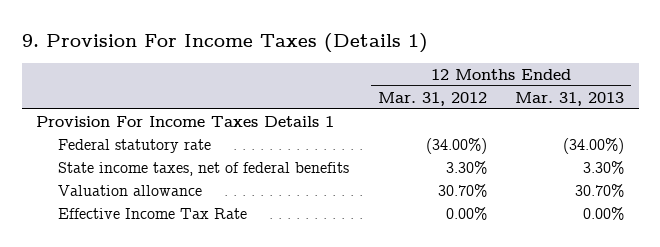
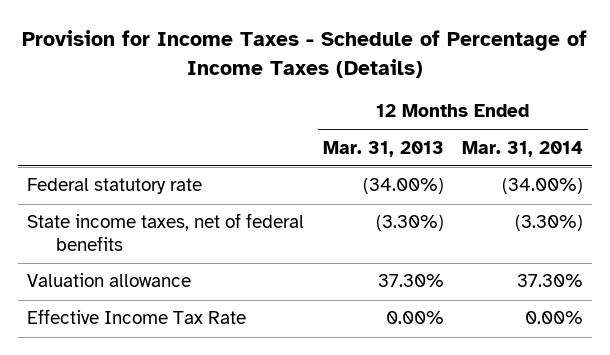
- 9. Provision For Income Taxes (Details 1)
+ Provision for Income Taxes - Schedule of Percentage of Income Taxes (Details)
- | 12 Months Ended Mar. 31, 2012 | 12 Months Ended Mar. 31, 2013
+ | 12 Months Ended Mar. 31, 2013 | 12 Months Ended Mar. 31, 2014
- Provision For Income Taxes Details 1
- State income taxes, net of federal benefits | 3.30% | 3.30%
- Valuation allowance | 30.70% | 30.70%
+ State income taxes, net of federal benefits | (3.30%) | (3.30%)
+ Valuation allowance | 37.30% | 37.30%

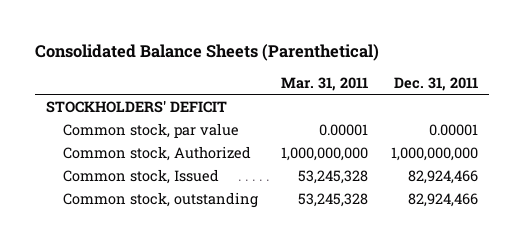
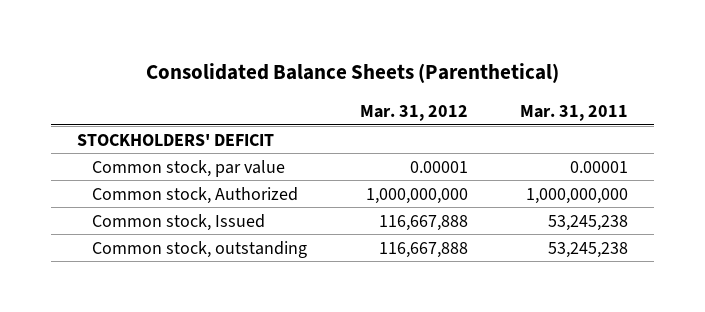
- | Mar. 31, 2011 | Dec. 31, 2011
+ | Mar. 31, 2012 | Mar. 31, 2011
- Common stock, Issued | 53,245,328 | 82,924,466
- Common stock, outstanding | 53,245,328 | 82,924,466
+ Common stock, Issued | 116,667,888 | 53,245,238
+ Common stock, outstanding | 116,667,888 | 53,245,238

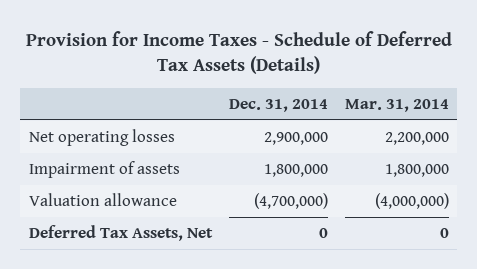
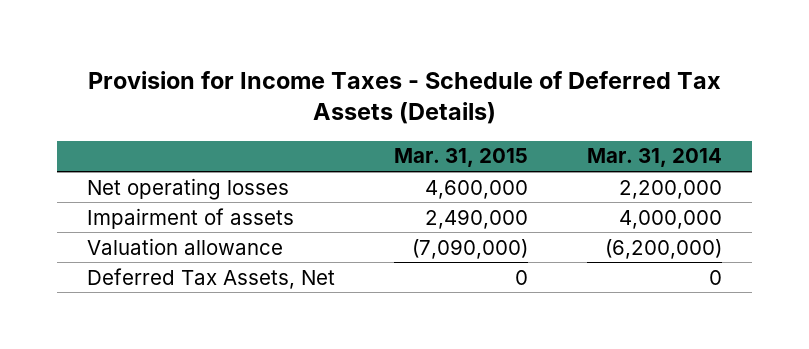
- | Dec. 31, 2014 | Mar. 31, 2014
+ | Mar. 31, 2015 | Mar. 31, 2014
- Impairment of assets | 1,800,000 | 1,800,000
- Valuation allowance | (4,700,000) | (4,000,000)
+ Impairment of assets | 2,490,000 | 4,000,000
+ Valuation allowance | (7,090,000) | (6,200,000)

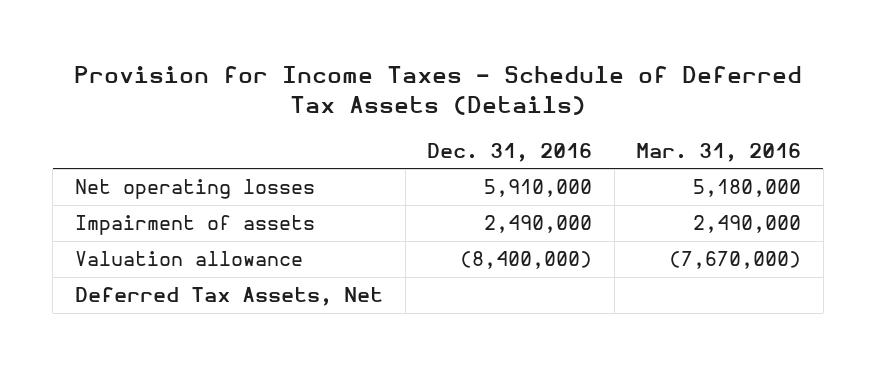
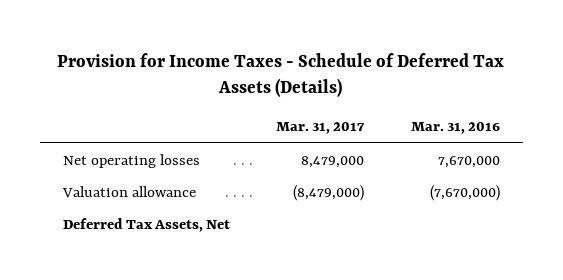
- | Dec. 31, 2016 | Mar. 31, 2016
+ | Mar. 31, 2017 | Mar. 31, 2016
- Net operating losses | 5,910,000 | 5,180,000
- Impairment of assets | 2,490,000 | 2,490,000
+ Net operating losses | 8,479,000 | 7,670,000

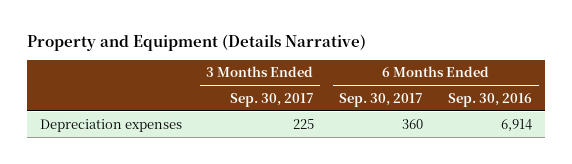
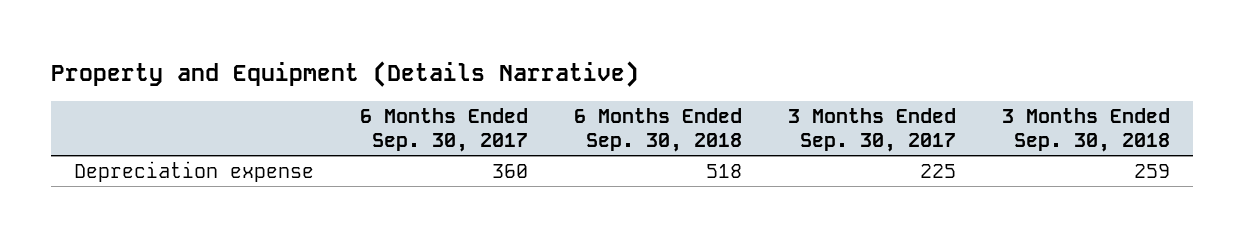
- | 3 Months Ended Sep. 30, 2017 | 6 Months Ended Sep. 30, 2017 | 6 Months Ended Sep. 30, 2016
+ | 6 Months Ended Sep. 30, 2017 | 6 Months Ended Sep. 30, 2018 | 3 Months Ended Sep. 30, 2017 | 3 Months Ended Sep. 30, 2018
- Depreciation expenses | 225 | 360 | 6,914
+ Depreciation expense | 360 | 518 | 225 | 259

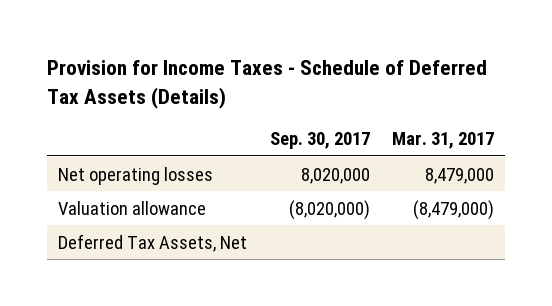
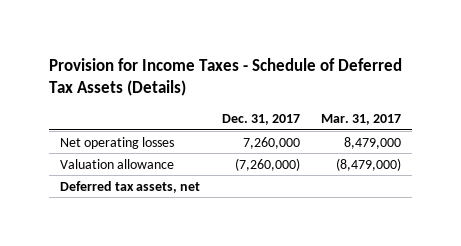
- | Sep. 30, 2017 | Mar. 31, 2017
+ | Dec. 31, 2017 | Mar. 31, 2017
- Deferred Tax Assets, Net
+ Deferred tax assets, net

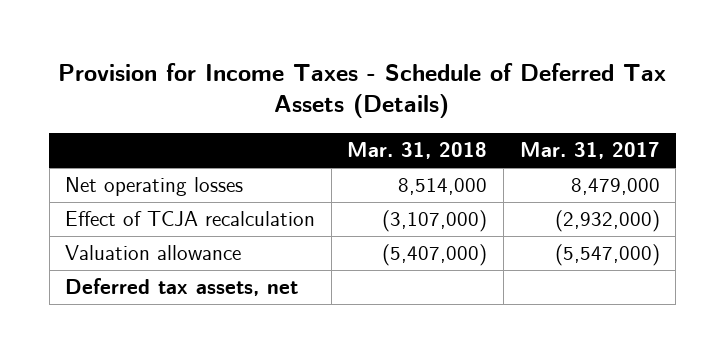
- | Dec. 31, 2017 | Mar. 31, 2017
+ | Mar. 31, 2018 | Mar. 31, 2017
- Valuation allowance | (7,260,000) | (8,479,000)
+ Effect of TCJA recalculation | (3,107,000) | (2,932,000)
+ Valuation allowance | (5,407,000) | (5,547,000)

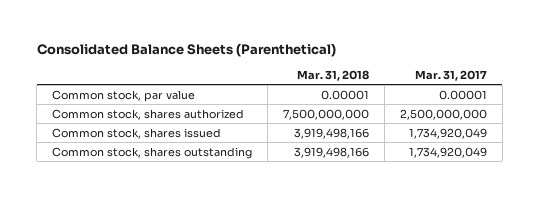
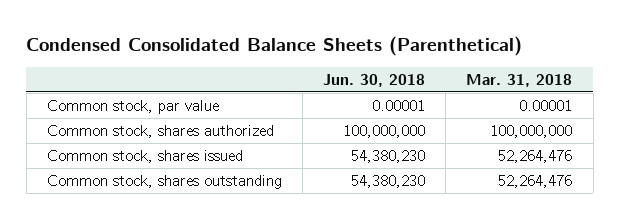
- Consolidated Balance Sheets (Parenthetical)
+ Condensed Consolidated Balance Sheets (Parenthetical)
- | Mar. 31, 2018 | Mar. 31, 2017
+ | Jun. 30, 2018 | Mar. 31, 2018
- Common stock, shares authorized | 7,500,000,000 | 2,500,000,000
- Common stock, shares issued | 3,919,498,166 | 1,734,920,049
- Common stock, shares outstanding | 3,919,498,166 | 1,734,920,049
+ Common stock, shares authorized | 100,000,000 | 100,000,000
+ Common stock, shares issued | 54,380,230 | 52,264,476
+ Common stock, shares outstanding | 54,380,230 | 52,264,476

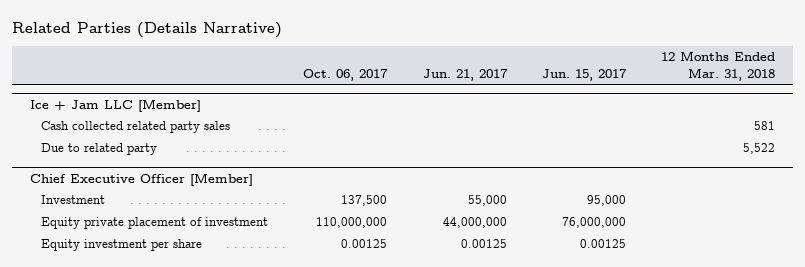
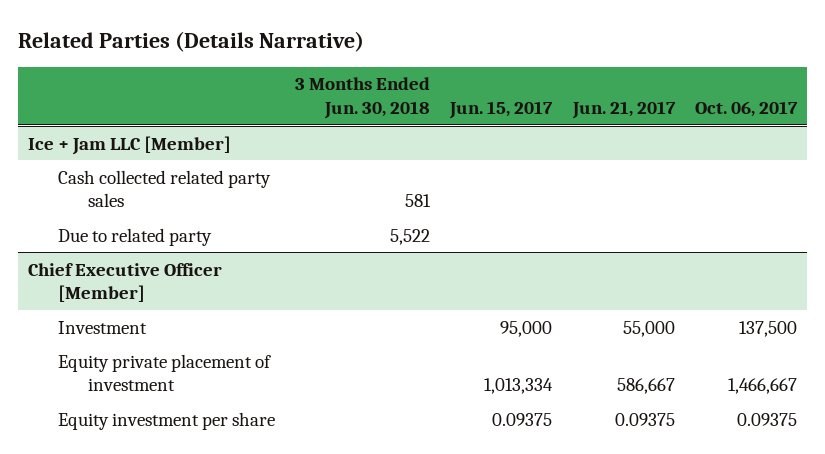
- | Oct. 06, 2017 | Jun. 21, 2017 | Jun. 15, 2017 | 12 Months Ended Mar. 31, 2018
+ | 3 Months Ended Jun. 30, 2018 | Jun. 15, 2017 | Jun. 21, 2017 | Oct. 06, 2017
@ Chief Executive Officer [Member]
- Equity private placement of investment | 110,000,000 | 44,000,000 | 76,000,000 |
- Equity investment per share | 0.00125 | 0.00125 | 0.00125 |
+ Equity private placement of investment | | 1,013,334 | 586,667 | 1,466,667
+ Equity investment per share | | 0.09375 | 0.09375 | 0.09375

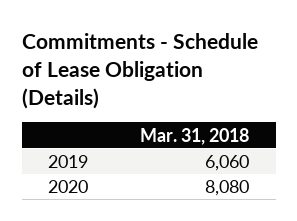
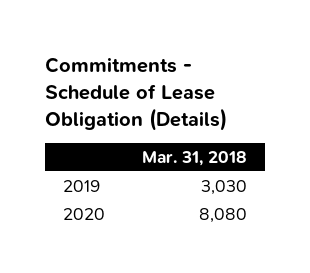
- 2019 | 6,060
+ 2019 | 3,030

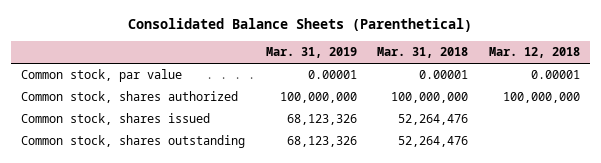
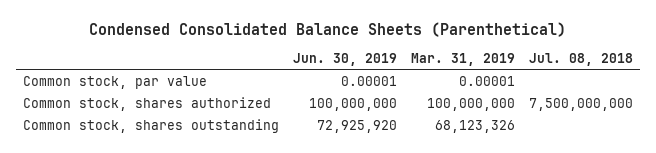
- Consolidated Balance Sheets (Parenthetical)
+ Condensed Consolidated Balance Sheets (Parenthetical)
- | Mar. 31, 2019 | Mar. 31, 2018 | Mar. 12, 2018
+ | Jun. 30, 2019 | Mar. 31, 2019 | Jul. 08, 2018
- Common stock, shares issued | 68,123,326 | 52,264,476 |

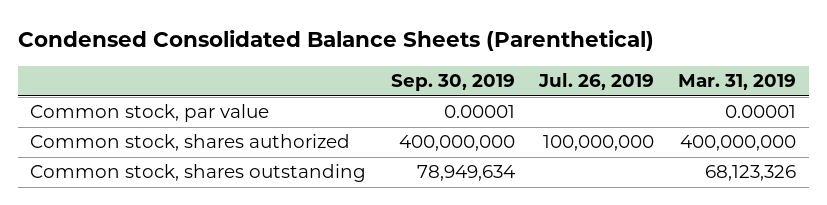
- | Jun. 30, 2019 | Mar. 31, 2019 | Jul. 08, 2018
+ | Sep. 30, 2019 | Jul. 26, 2019 | Mar. 31, 2019
- Common stock, shares authorized | 100,000,000 | 100,000,000 | 7,500,000,000
+ Common stock, shares authorized | 400,000,000 | 100,000,000 | 400,000,000

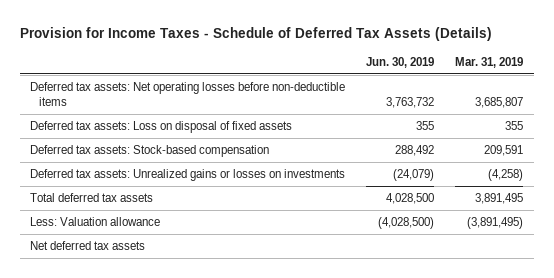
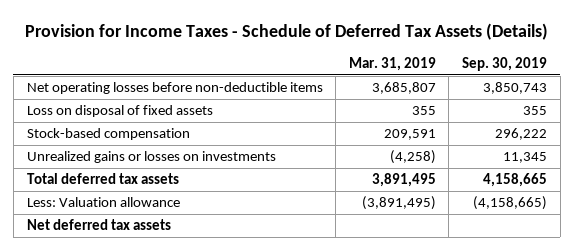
- | Jun. 30, 2019 | Mar. 31, 2019
+ | Mar. 31, 2019 | Sep. 30, 2019
- Deferred tax assets: Net operating losses before non-deductible items | 3,763,732 | 3,685,807
- Deferred tax assets: Loss on disposal of fixed assets | 355 | 355
- Deferred tax assets: Stock-based compensation | 288,492 | 209,591
- Deferred tax assets: Unrealized gains or losses on investments | (24,079) | (4,258)
+ Net operating losses before non-deductible items | 3,685,807 | 3,850,743
+ Loss on disposal of fixed assets | 355 | 355
+ Stock-based compensation | 209,591 | 296,222
+ Unrealized gains or losses on investments | (4,258) | 11,345

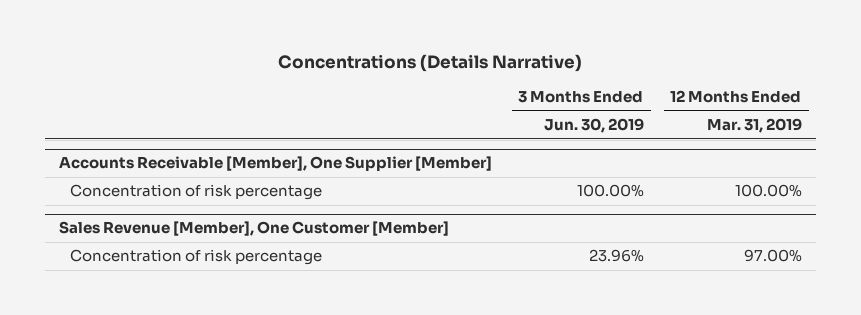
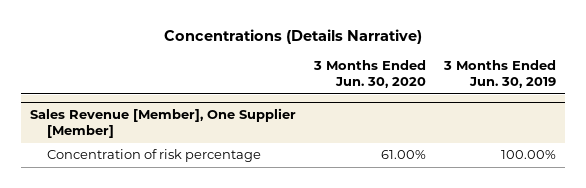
- | 3 Months Ended Jun. 30, 2019 | 12 Months Ended Mar. 31, 2019
+ | 3 Months Ended Jun. 30, 2020 | 3 Months Ended Jun. 30, 2019
- Accounts Receivable [Member], One Supplier [Member]
+ Sales Revenue [Member], One Supplier [Member]
- Sales Revenue [Member], One Customer [Member]
- Concentration of risk percentage | 23.96% | 97.00%

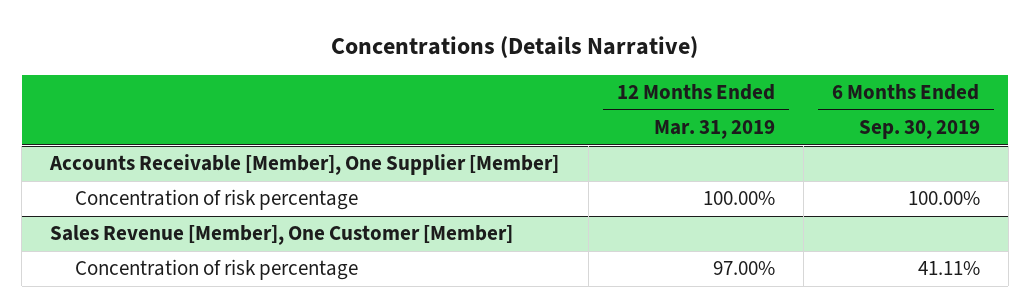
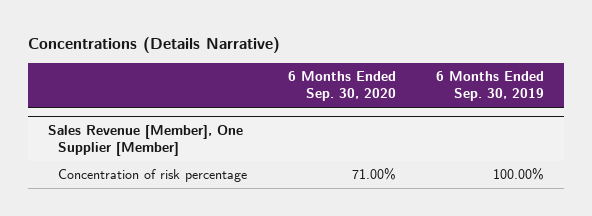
- | 12 Months Ended Mar. 31, 2019 | 6 Months Ended Sep. 30, 2019
+ | 6 Months Ended Sep. 30, 2020 | 6 Months Ended Sep. 30, 2019
- Accounts Receivable [Member], One Supplier [Member]
+ Sales Revenue [Member], One Supplier [Member]
- Sales Revenue [Member], One Customer [Member]
- Concentration of risk percentage | 97.00% | 41.11%

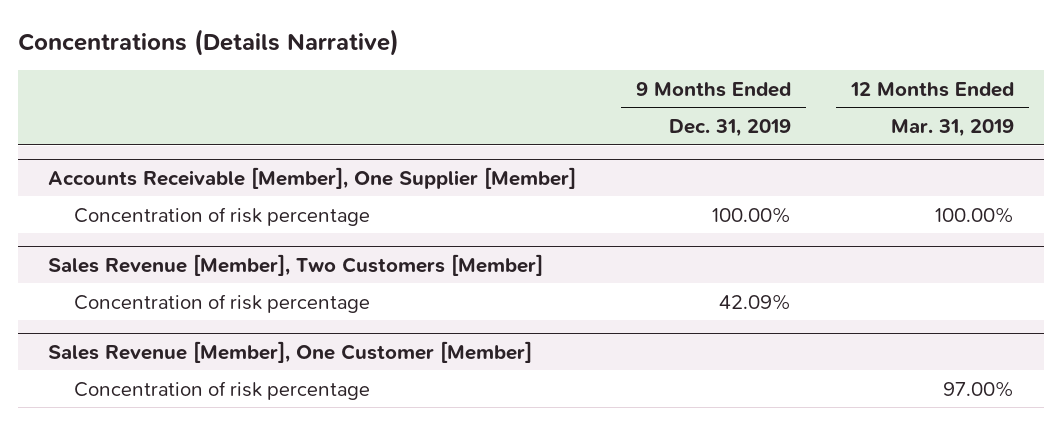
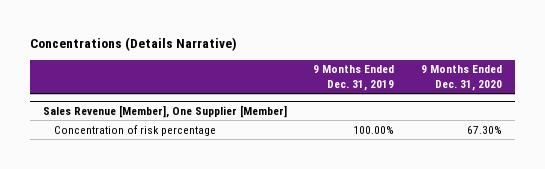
- | 9 Months Ended Dec. 31, 2019 | 12 Months Ended Mar. 31, 2019
+ | 9 Months Ended Dec. 31, 2019 | 9 Months Ended Dec. 31, 2020
- Accounts Receivable [Member], One Supplier [Member]
+ Sales Revenue [Member], One Supplier [Member]
- Sales Revenue [Member], Two Customers [Member]
- Concentration of risk percentage | 42.09% |
- Sales Revenue [Member], One Customer [Member]
- Concentration of risk percentage | | 97.00%

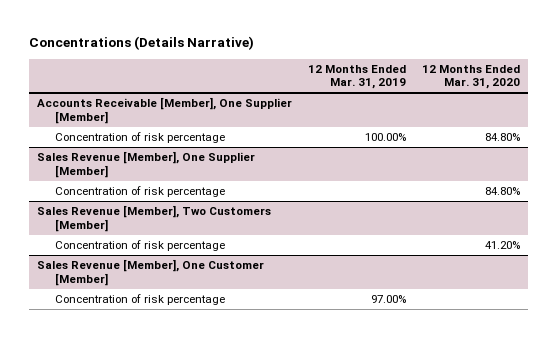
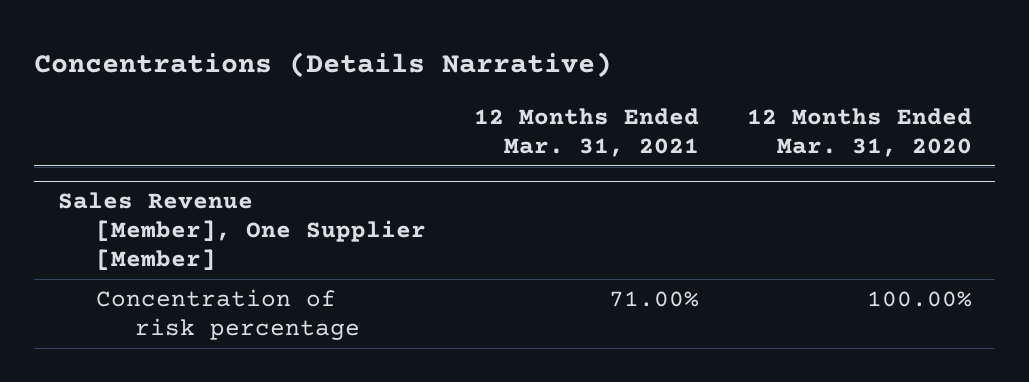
- | 12 Months Ended Mar. 31, 2019 | 12 Months Ended Mar. 31, 2020
+ | 12 Months Ended Mar. 31, 2021 | 12 Months Ended Mar. 31, 2020
- Accounts Receivable [Member], One Supplier [Member]
- Concentration of risk percentage | 100.00% | 84.80%
@ Sales Revenue [Member], One Supplier [Member]
- Concentration of risk percentage | | 84.80%
- Sales Revenue [Member], Two Customers [Member]
- Concentration of risk percentage | | 41.20%
- Sales Revenue [Member], One Customer [Member]
- Concentration of risk percentage | 97.00% |
@ Sales Revenue [Member], One Supplier [Member]
+ Concentration of risk percentage | 71.00% | 100.00%

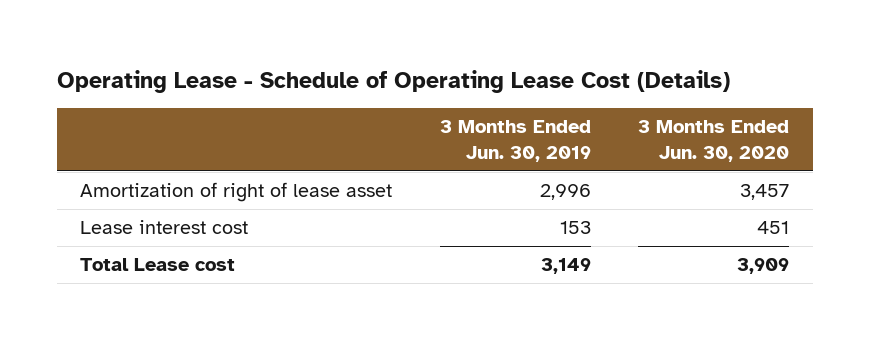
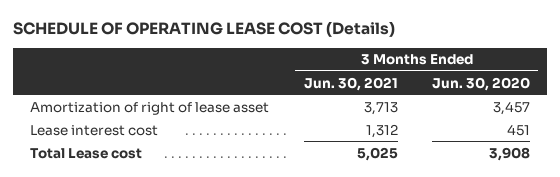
- Operating Lease - Schedule of Operating Lease Cost (Details)
+ SCHEDULE OF OPERATING LEASE COST (Details)
- | 3 Months Ended Jun. 30, 2019 | 3 Months Ended Jun. 30, 2020
+ | 3 Months Ended Jun. 30, 2021 | 3 Months Ended Jun. 30, 2020
- Total Lease cost | 3,149 | 3,909
+ Total Lease cost | 5,025 | 3,908

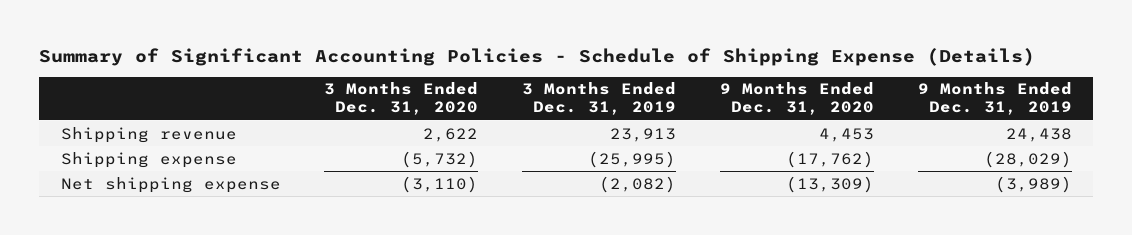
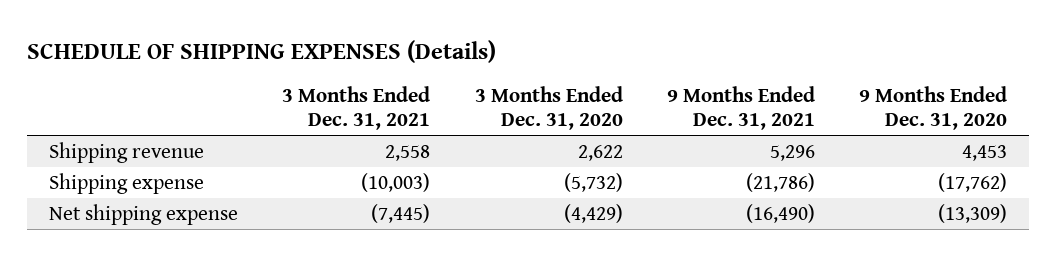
- Summary of Significant Accounting Policies - Schedule of Shipping Expense (Details)
+ SCHEDULE OF SHIPPING EXPENSES (Details)
- | 3 Months Ended Dec. 31, 2020 | 3 Months Ended Dec. 31, 2019 | 9 Months Ended Dec. 31, 2020 | 9 Months Ended Dec. 31, 2019
+ | 3 Months Ended Dec. 31, 2021 | 3 Months Ended Dec. 31, 2020 | 9 Months Ended Dec. 31, 2021 | 9 Months Ended Dec. 31, 2020
- Net shipping expense | (3,110) | (2,082) | (13,309) | (3,989)
+ Net shipping expense | (7,445) | (4,429) | (16,490) | (13,309)

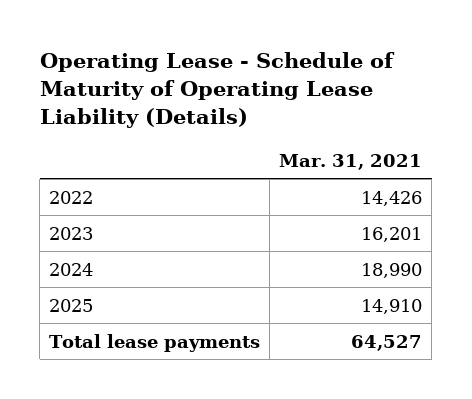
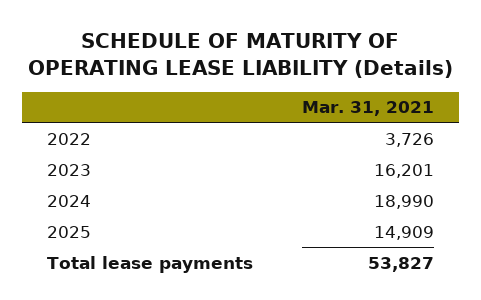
- Operating Lease - Schedule of Maturity of Operating Lease Liability (Details)
+ SCHEDULE OF MATURITY OF OPERATING LEASE LIABILITY (Details)
- 2022 | 14,426
+ 2022 | 3,726
- 2025 | 14,910
- Total lease payments | 64,527
+ 2025 | 14,909
+ Total lease payments | 53,827

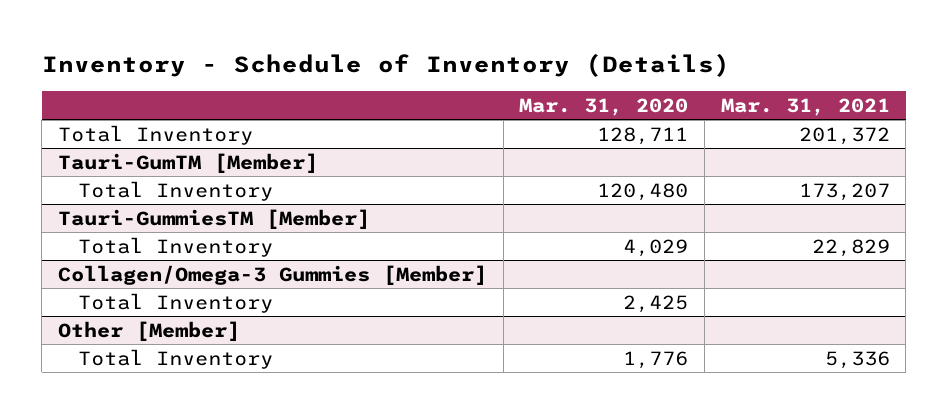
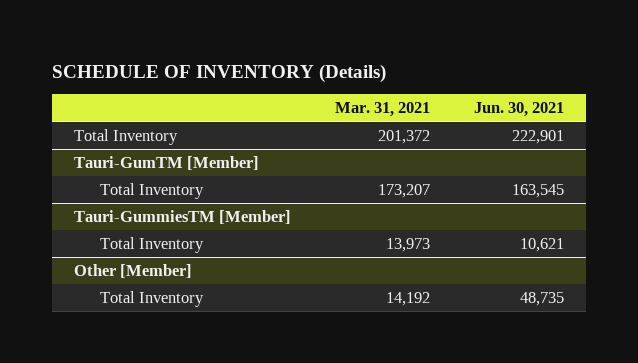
- Inventory - Schedule of Inventory (Details)
+ SCHEDULE OF INVENTORY (Details)
- | Mar. 31, 2020 | Mar. 31, 2021
+ | Mar. 31, 2021 | Jun. 30, 2021
@ Tauri-GummiesTM [Member]
- Total Inventory | 4,029 | 22,829
- Collagen/Omega-3 Gummies [Member]
- Total Inventory | 2,425 |
@ Tauri-GummiesTM [Member]
+ Total Inventory | 13,973 | 10,621
@ Other [Member]
- Total Inventory | 1,776 | 5,336
+ Total Inventory | 14,192 | 48,735

